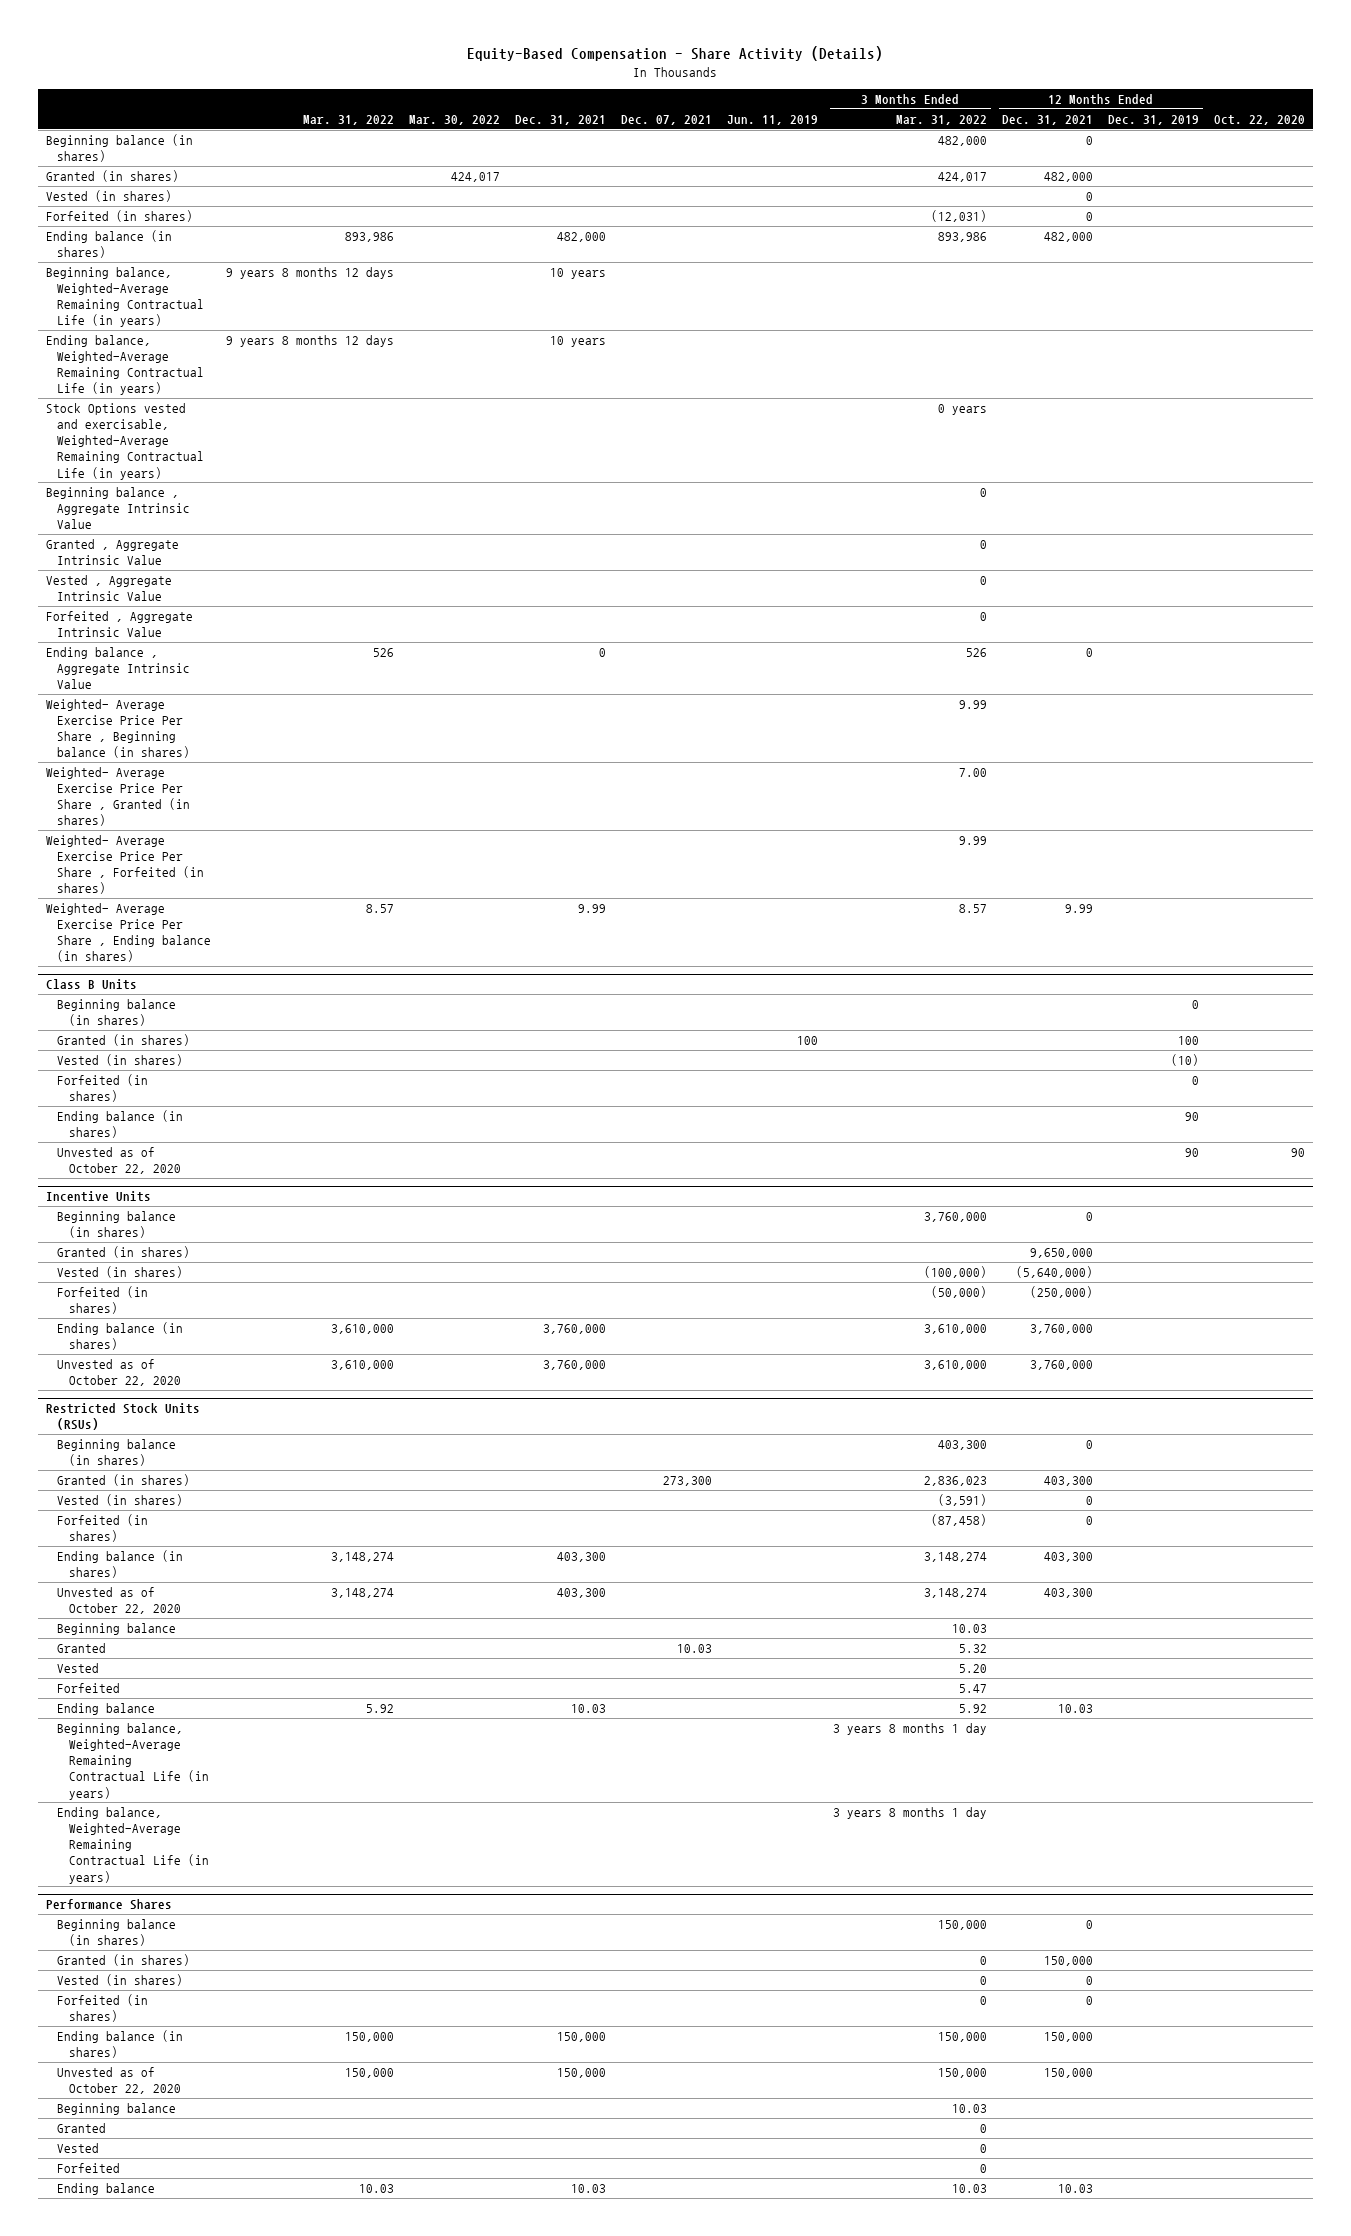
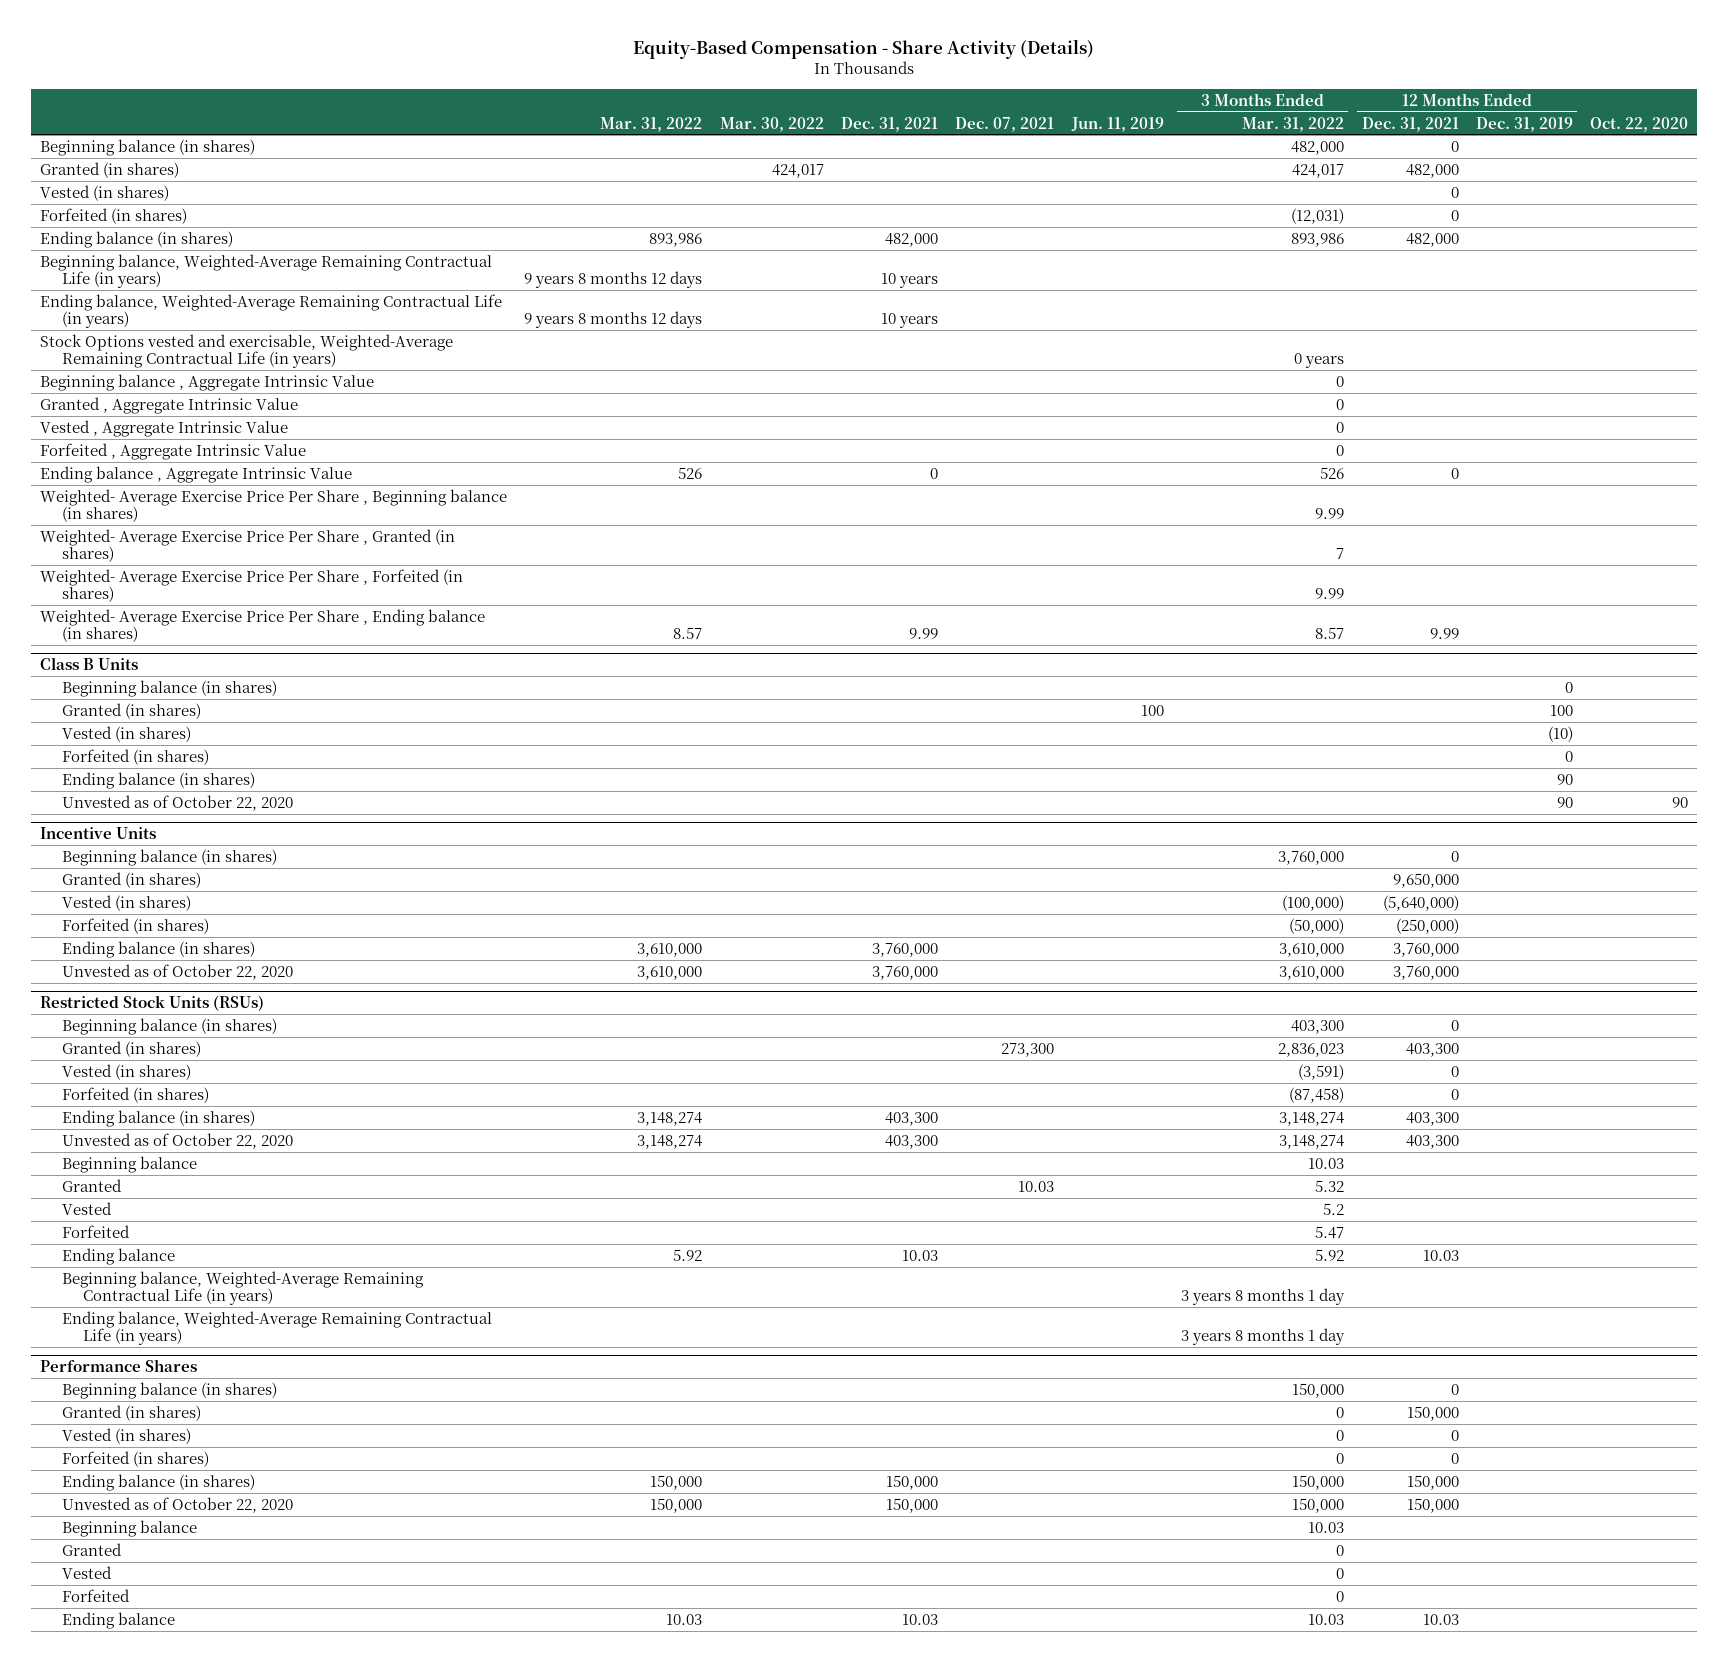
- Weighted- Average Exercise Price Per Share , Granted (in shares) | | | | | | 7.00 | | |
+ Weighted- Average Exercise Price Per Share , Granted (in shares) | | | | | | 7 | | |
@ Restricted Stock Units (RSUs)
- Vested | | | | | | 5.20 | | |
+ Vested | | | | | | 5.2 | | |

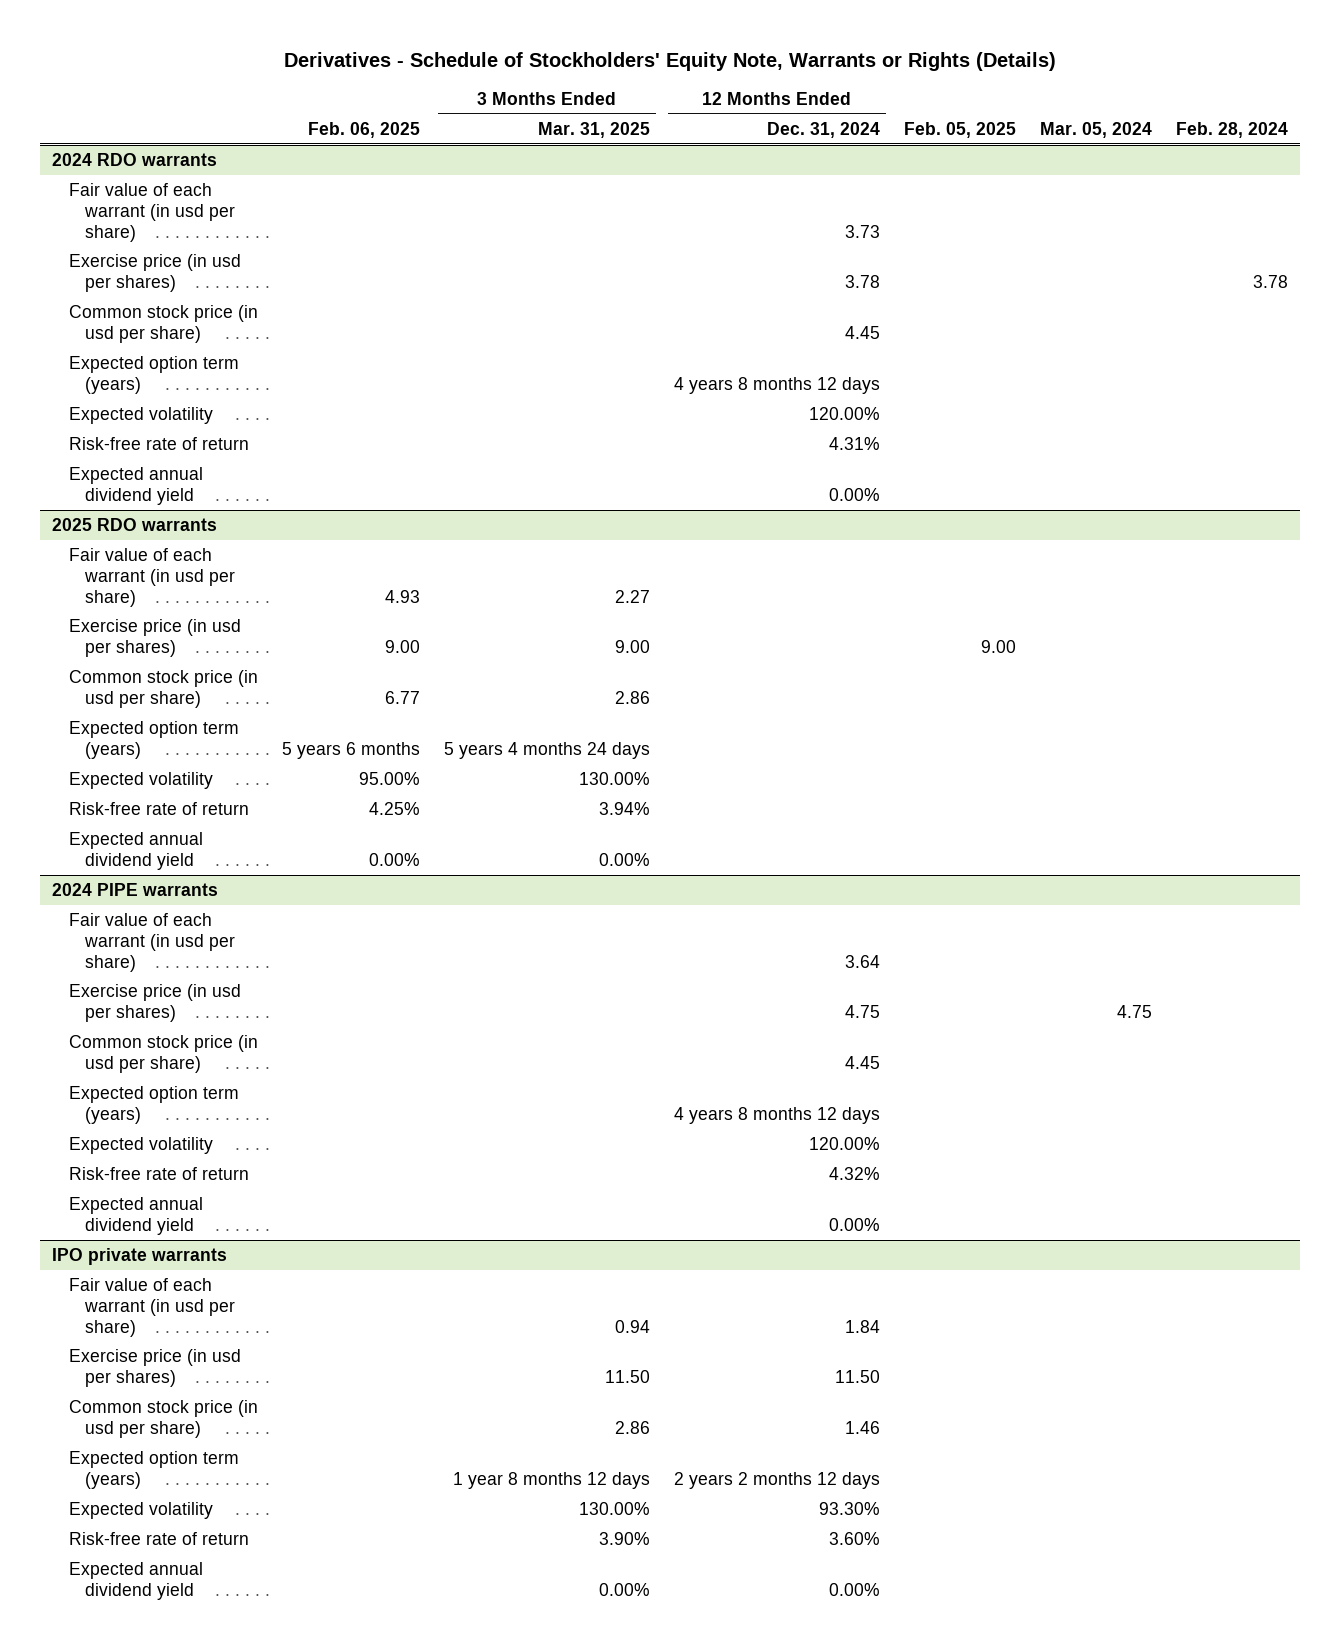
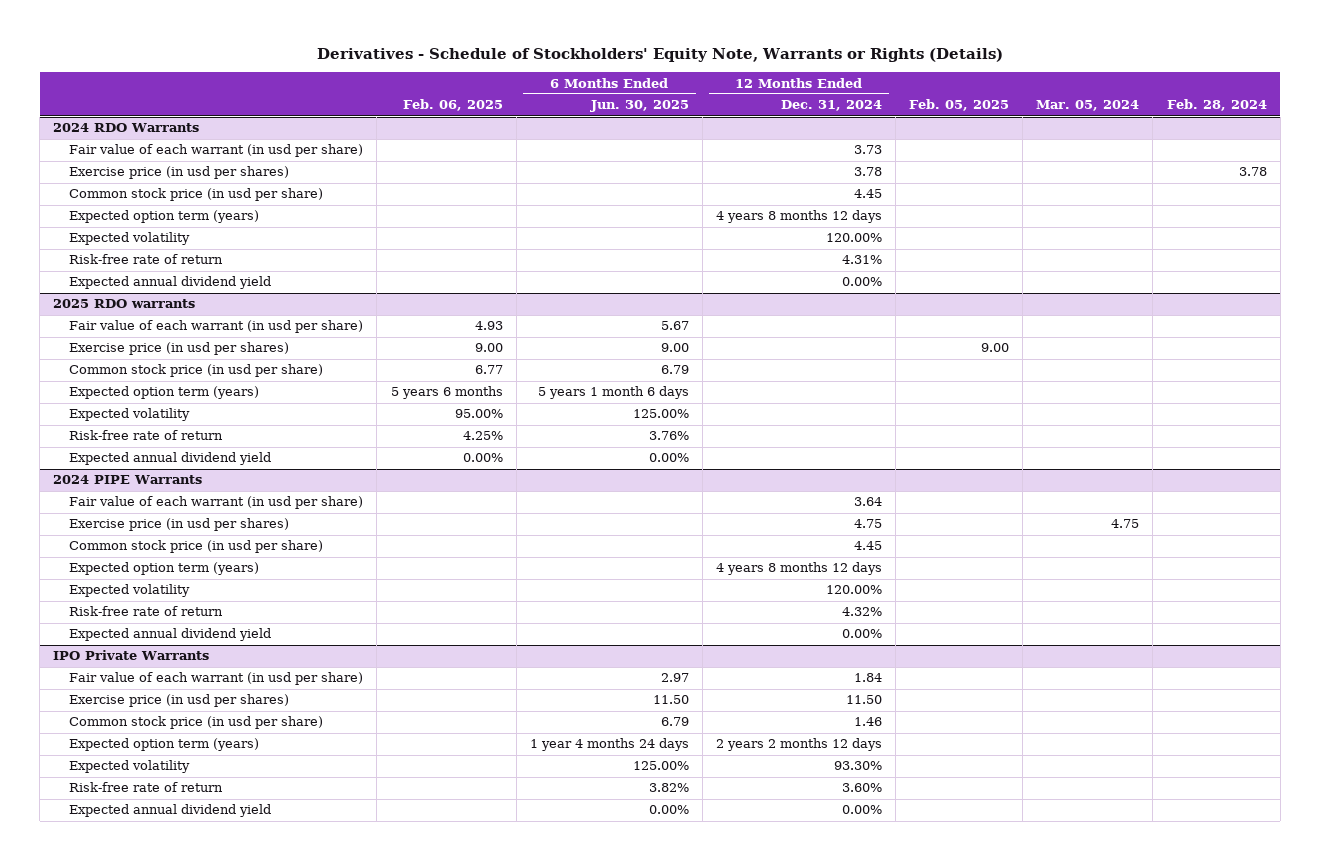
- | Feb. 06, 2025 | 3 Months Ended Mar. 31, 2025 | 12 Months Ended Dec. 31, 2024 | Feb. 05, 2025 | Mar. 05, 2024 | Feb. 28, 2024
+ | Feb. 06, 2025 | 6 Months Ended Jun. 30, 2025 | 12 Months Ended Dec. 31, 2024 | Feb. 05, 2025 | Mar. 05, 2024 | Feb. 28, 2024
- 2024 RDO warrants
+ 2024 RDO Warrants
- 2024 PIPE warrants
+ 2024 PIPE Warrants
- IPO private warrants
+ IPO Private Warrants

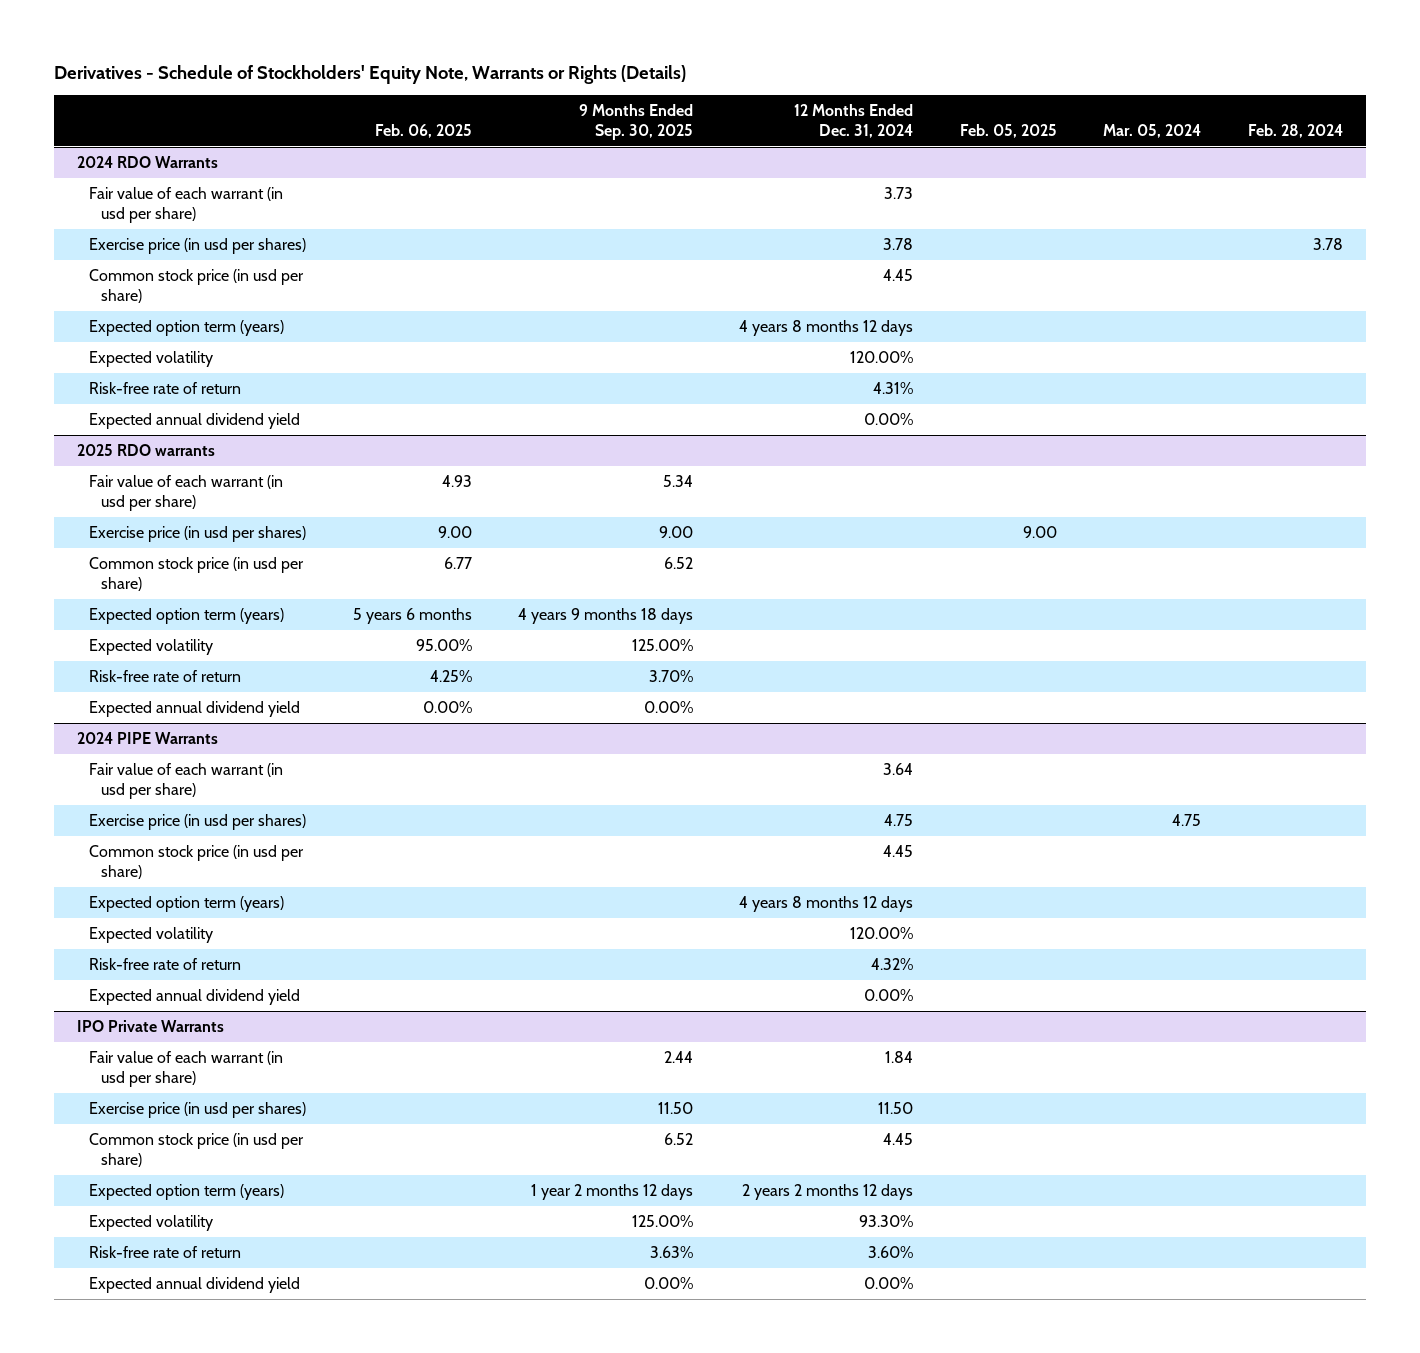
- | Feb. 06, 2025 | 6 Months Ended Jun. 30, 2025 | 12 Months Ended Dec. 31, 2024 | Feb. 05, 2025 | Mar. 05, 2024 | Feb. 28, 2024
+ | Feb. 06, 2025 | 9 Months Ended Sep. 30, 2025 | 12 Months Ended Dec. 31, 2024 | Feb. 05, 2025 | Mar. 05, 2024 | Feb. 28, 2024
@ IPO Private Warrants
- Common stock price (in usd per share) | | 6.79 | 1.46 | | |
+ Common stock price (in usd per share) | | 6.52 | 4.45 | | |

